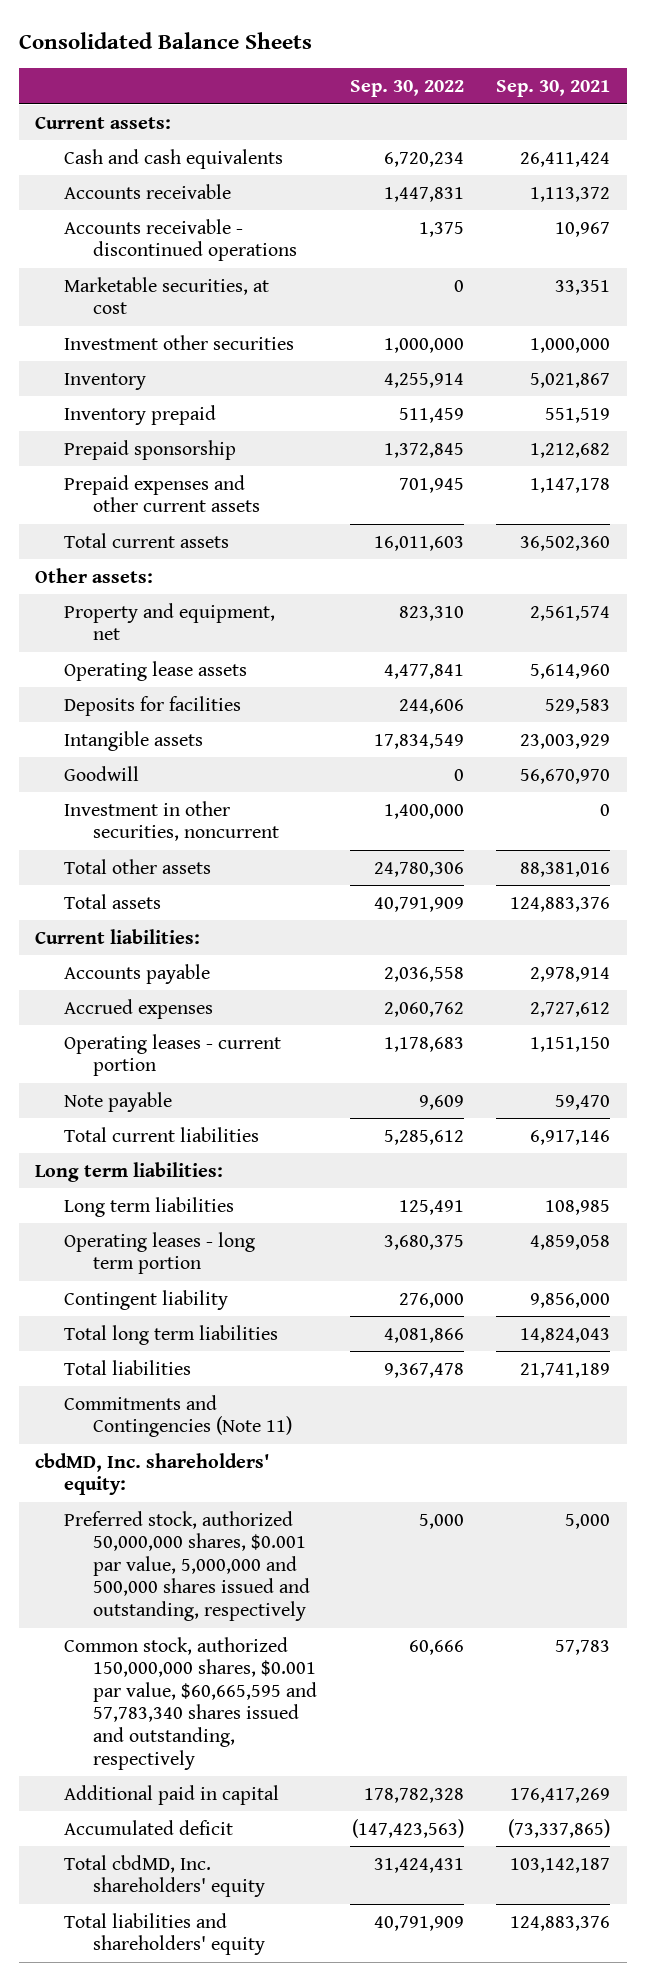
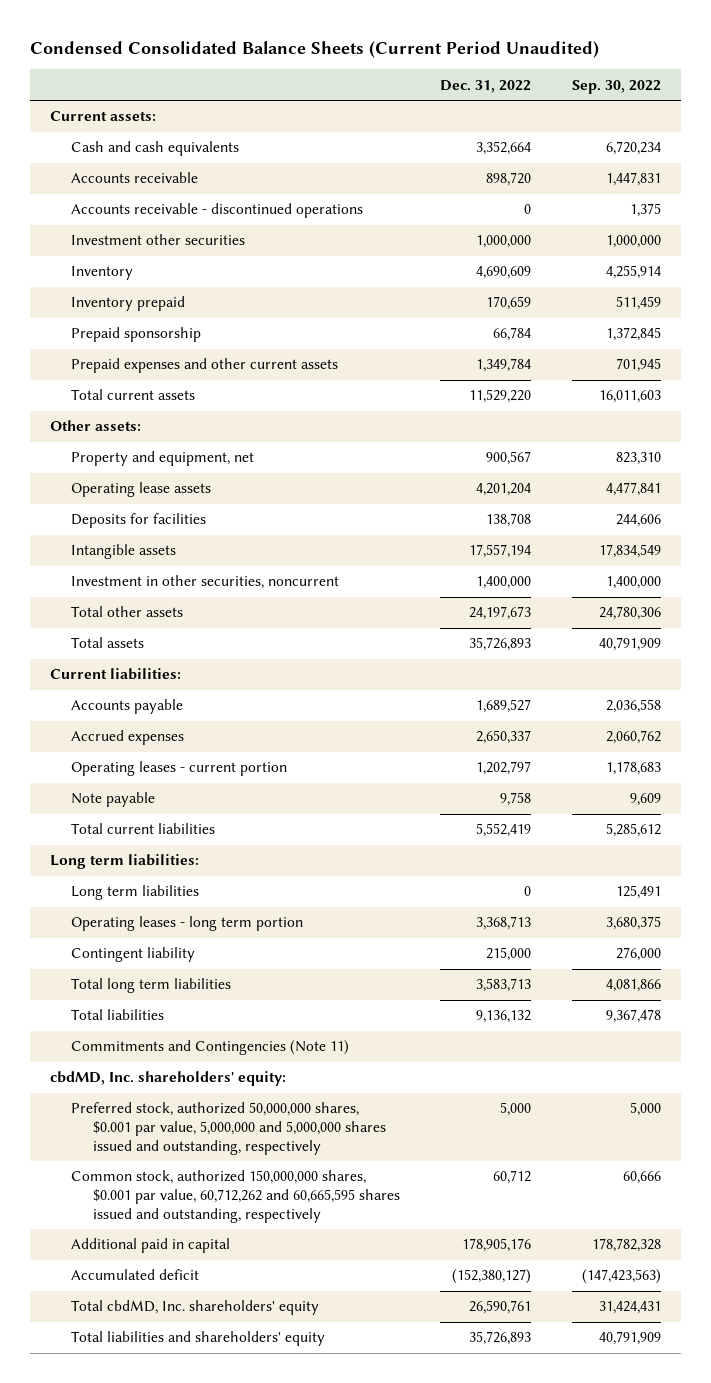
- Consolidated Balance Sheets
+ Condensed Consolidated Balance Sheets (Current Period Unaudited)
- | Sep. 30, 2022 | Sep. 30, 2021
+ | Dec. 31, 2022 | Sep. 30, 2022
- Marketable securities, at cost | 0 | 33,351
- Goodwill | 0 | 56,670,970
- Preferred stock, authorized 50,000,000 shares, $0.001 par value, 5,000,000 and 500,000 shares issued and outstanding, respectively | 5,000 | 5,000
- Common stock, authorized 150,000,000 shares, $0.001 par value, $60,665,595 and 57,783,340 shares issued and outstanding, respectively | 60,666 | 57,783
+ Preferred stock, authorized 50,000,000 shares, $0.001 par value, 5,000,000 and 5,000,000 shares issued and outstanding, respectively | 5,000 | 5,000
+ Common stock, authorized 150,000,000 shares, $0.001 par value, 60,712,262 and 60,665,595 shares issued and outstanding, respectively | 60,712 | 60,666

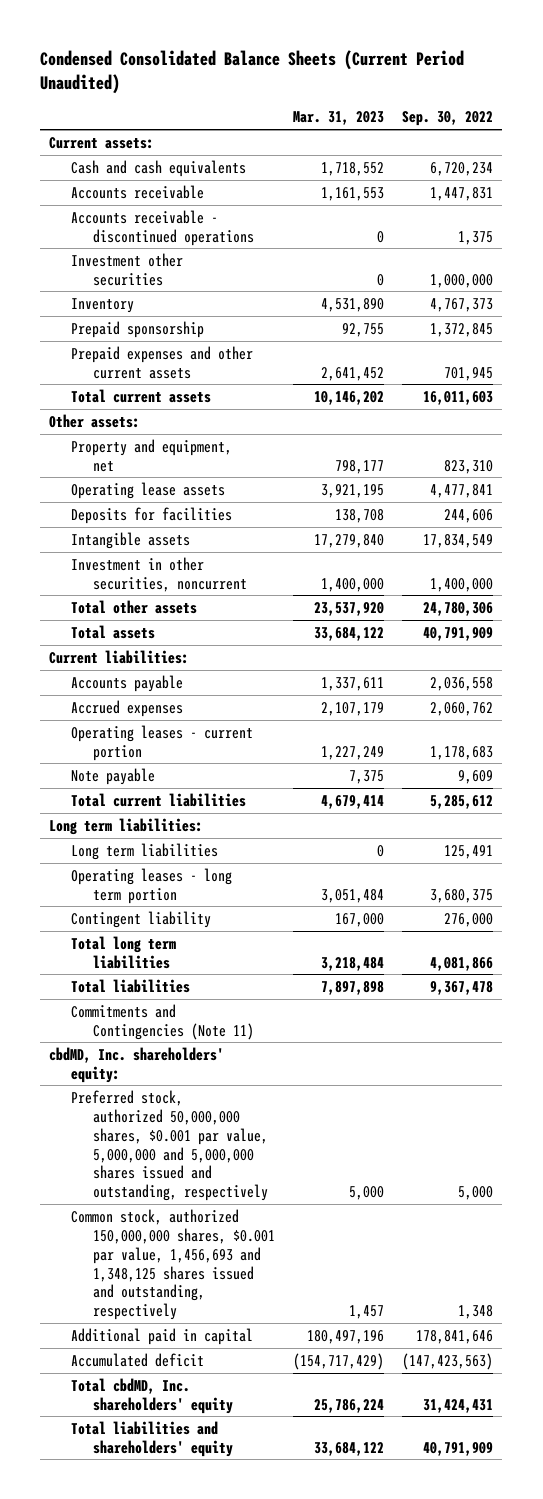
- | Dec. 31, 2022 | Sep. 30, 2022
+ | Mar. 31, 2023 | Sep. 30, 2022
- Inventory | 4,690,609 | 4,255,914
- Inventory prepaid | 170,659 | 511,459
+ Inventory | 4,531,890 | 4,767,373
- Common stock, authorized 150,000,000 shares, $0.001 par value, 60,712,262 and 60,665,595 shares issued and outstanding, respectively | 60,712 | 60,666
- Additional paid in capital | 178,905,176 | 178,782,328
+ Common stock, authorized 150,000,000 shares, $0.001 par value, 1,456,693 and 1,348,125 shares issued and outstanding, respectively | 1,457 | 1,348
+ Additional paid in capital | 180,497,196 | 178,841,646

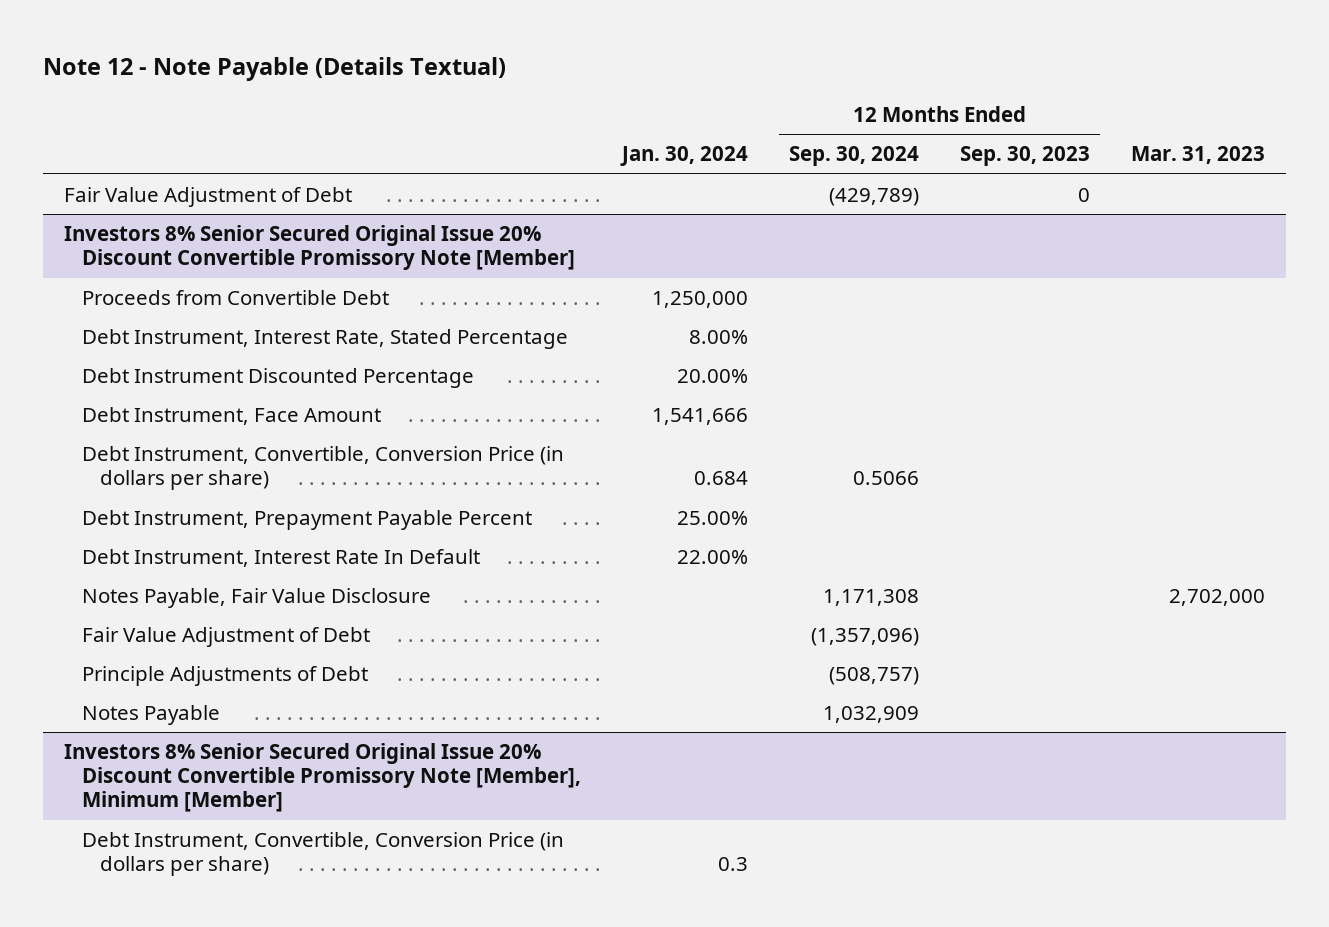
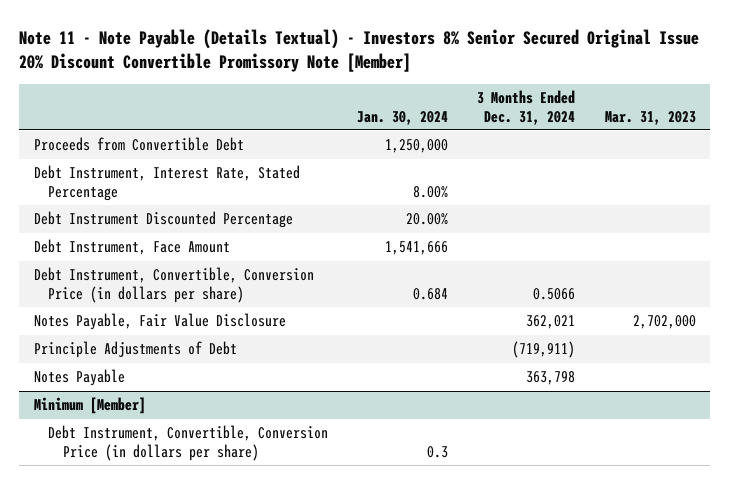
- Note 12 - Note Payable (Details Textual)
+ Note 11 - Note Payable (Details Textual) - Investors 8% Senior Secured Original Issue 20% Discount Convertible Promissory Note [Member]
- | Jan. 30, 2024 | 12 Months Ended Sep. 30, 2024 | 12 Months Ended Sep. 30, 2023 | Mar. 31, 2023
+ | Jan. 30, 2024 | 3 Months Ended Dec. 31, 2024 | Mar. 31, 2023
- Fair Value Adjustment of Debt | | (429,789) | 0 |
- Investors 8% Senior Secured Original Issue 20% Discount Convertible Promissory Note [Member]
- Debt Instrument, Prepayment Payable Percent | 25.00% | | |
- Debt Instrument, Interest Rate In Default | 22.00% | | |
- Fair Value Adjustment of Debt | | (1,357,096) | |
- Investors 8% Senior Secured Original Issue 20% Discount Convertible Promissory Note [Member], Minimum [Member]
+ Minimum [Member]

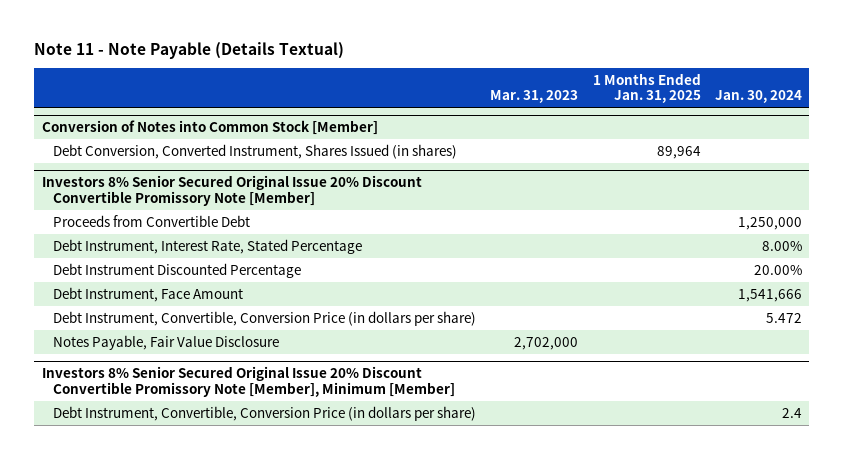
- Note 11 - Note Payable (Details Textual) - Investors 8% Senior Secured Original Issue 20% Discount Convertible Promissory Note [Member]
+ Note 11 - Note Payable (Details Textual)
- | Jan. 30, 2024 | 3 Months Ended Dec. 31, 2024 | Mar. 31, 2023
+ | Mar. 31, 2023 | 1 Months Ended Jan. 31, 2025 | Jan. 30, 2024
+ Conversion of Notes into Common Stock [Member]
+ Debt Conversion, Converted Instrument, Shares Issued (in shares) | | 89,964 |
+ Investors 8% Senior Secured Original Issue 20% Discount Convertible Promissory Note [Member]
- Debt Instrument, Convertible, Conversion Price (in dollars per share) | 0.684 | 0.5066 |
+ Debt Instrument, Convertible, Conversion Price (in dollars per share) | | | 5.472
- Principle Adjustments of Debt | | (719,911) |
- Notes Payable | | 363,798 |
- Minimum [Member]
- Debt Instrument, Convertible, Conversion Price (in dollars per share) | 0.3 | |
+ Investors 8% Senior Secured Original Issue 20% Discount Convertible Promissory Note [Member], Minimum [Member]
+ Debt Instrument, Convertible, Conversion Price (in dollars per share) | | | 2.4

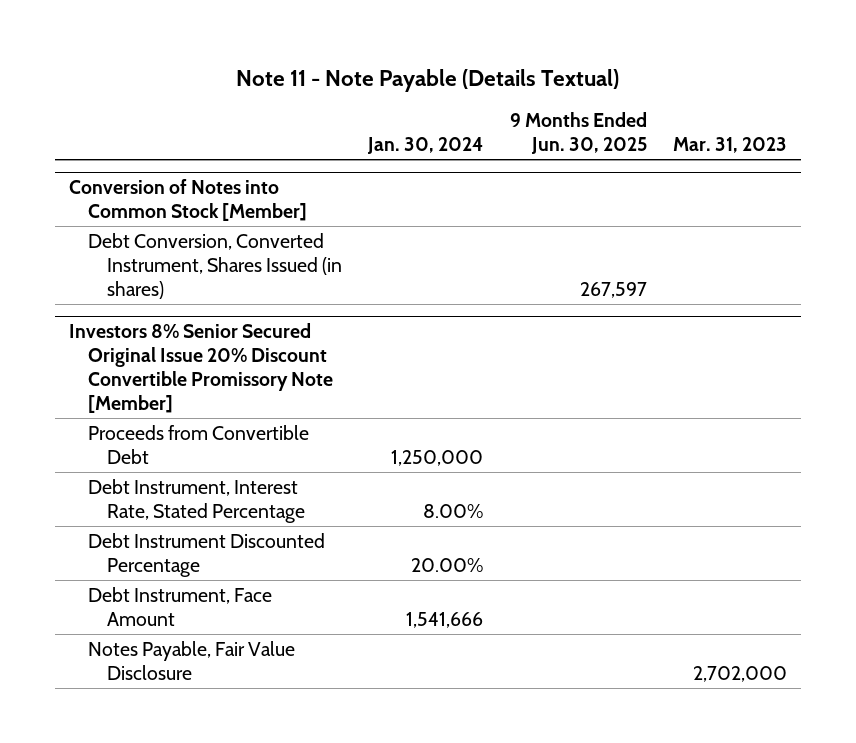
- | Mar. 31, 2023 | 1 Months Ended Jan. 31, 2025 | Jan. 30, 2024
+ | Jan. 30, 2024 | 9 Months Ended Jun. 30, 2025 | Mar. 31, 2023
@ Investors 8% Senior Secured Original Issue 20% Discount Convertible Promissory Note [Member]
- Debt Instrument, Convertible, Conversion Price (in dollars per share) | | | 5.472
- Investors 8% Senior Secured Original Issue 20% Discount Convertible Promissory Note [Member], Minimum [Member]
- Debt Instrument, Convertible, Conversion Price (in dollars per share) | | | 2.4

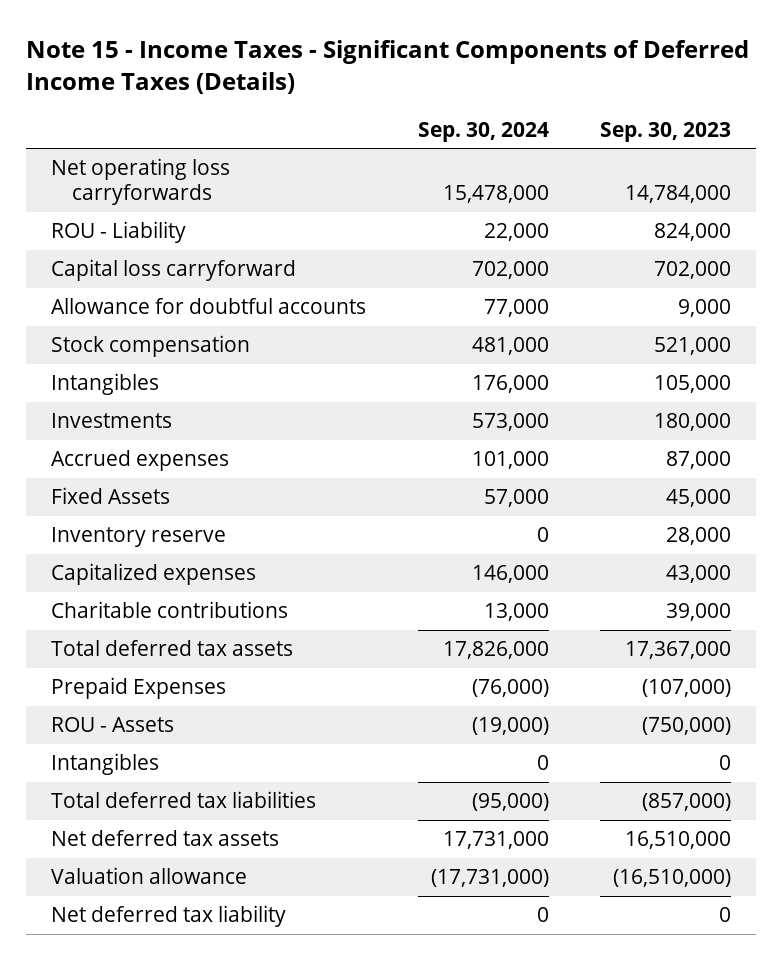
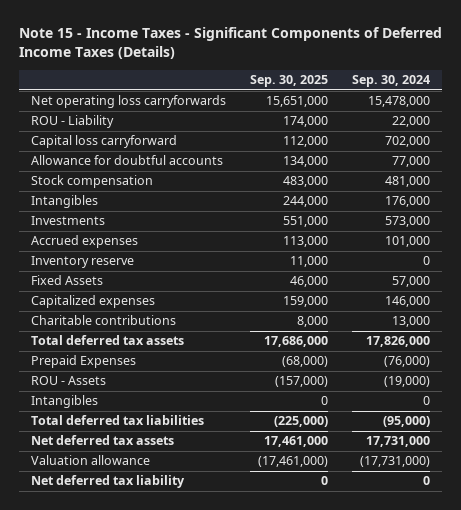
- | Sep. 30, 2024 | Sep. 30, 2023
+ | Sep. 30, 2025 | Sep. 30, 2024
moved down: Fixed Assets | 46,000 | 57,000

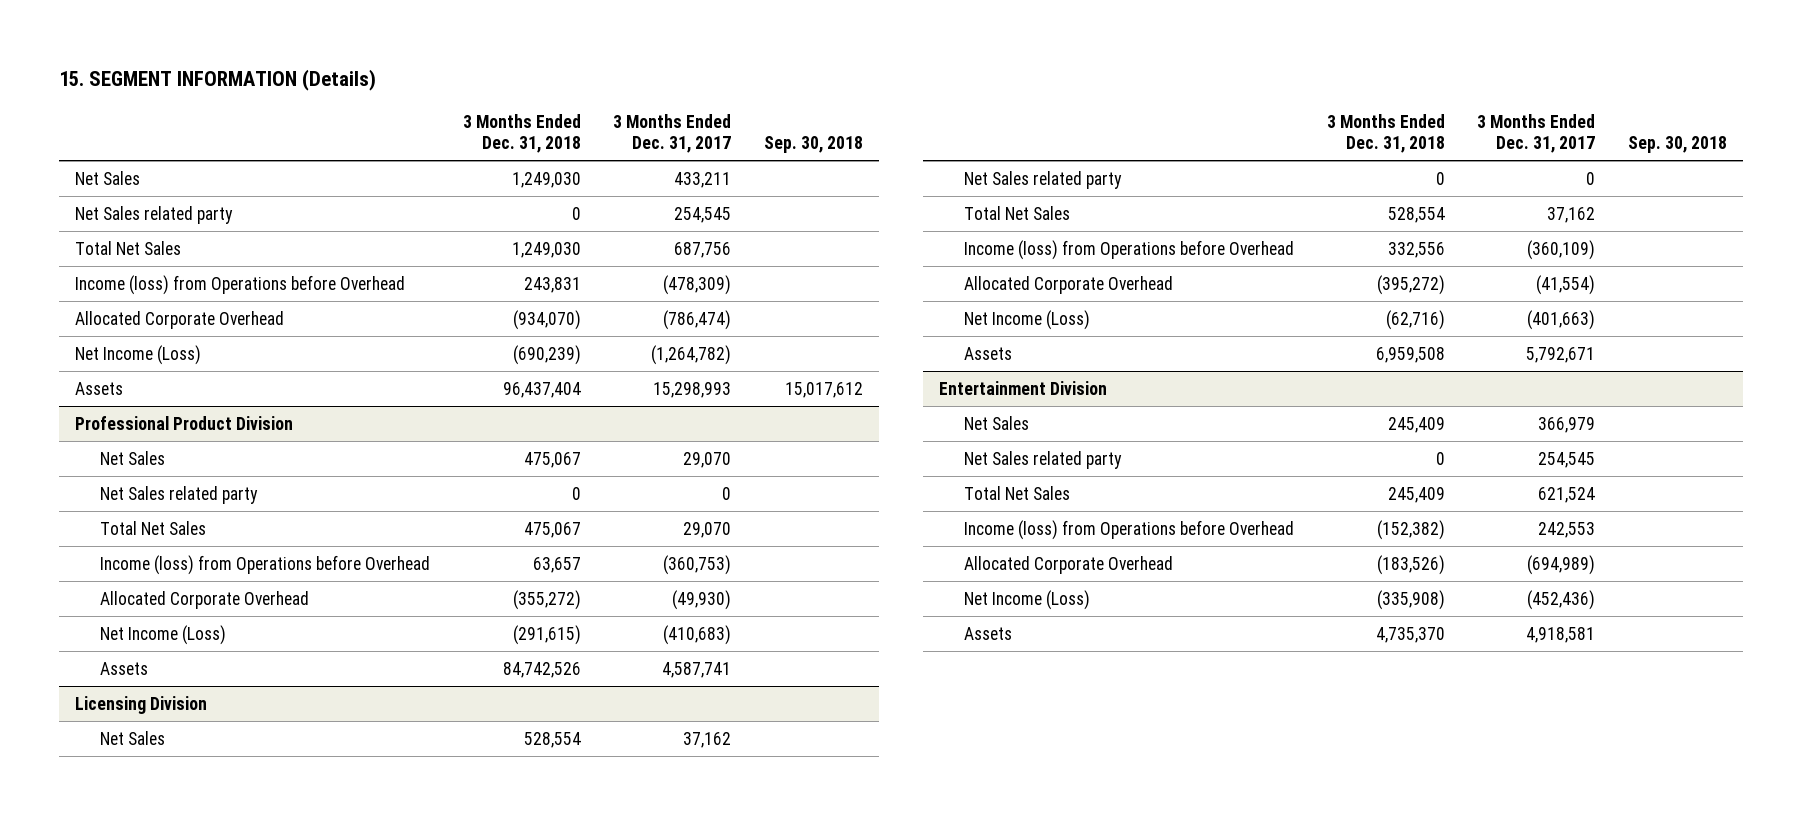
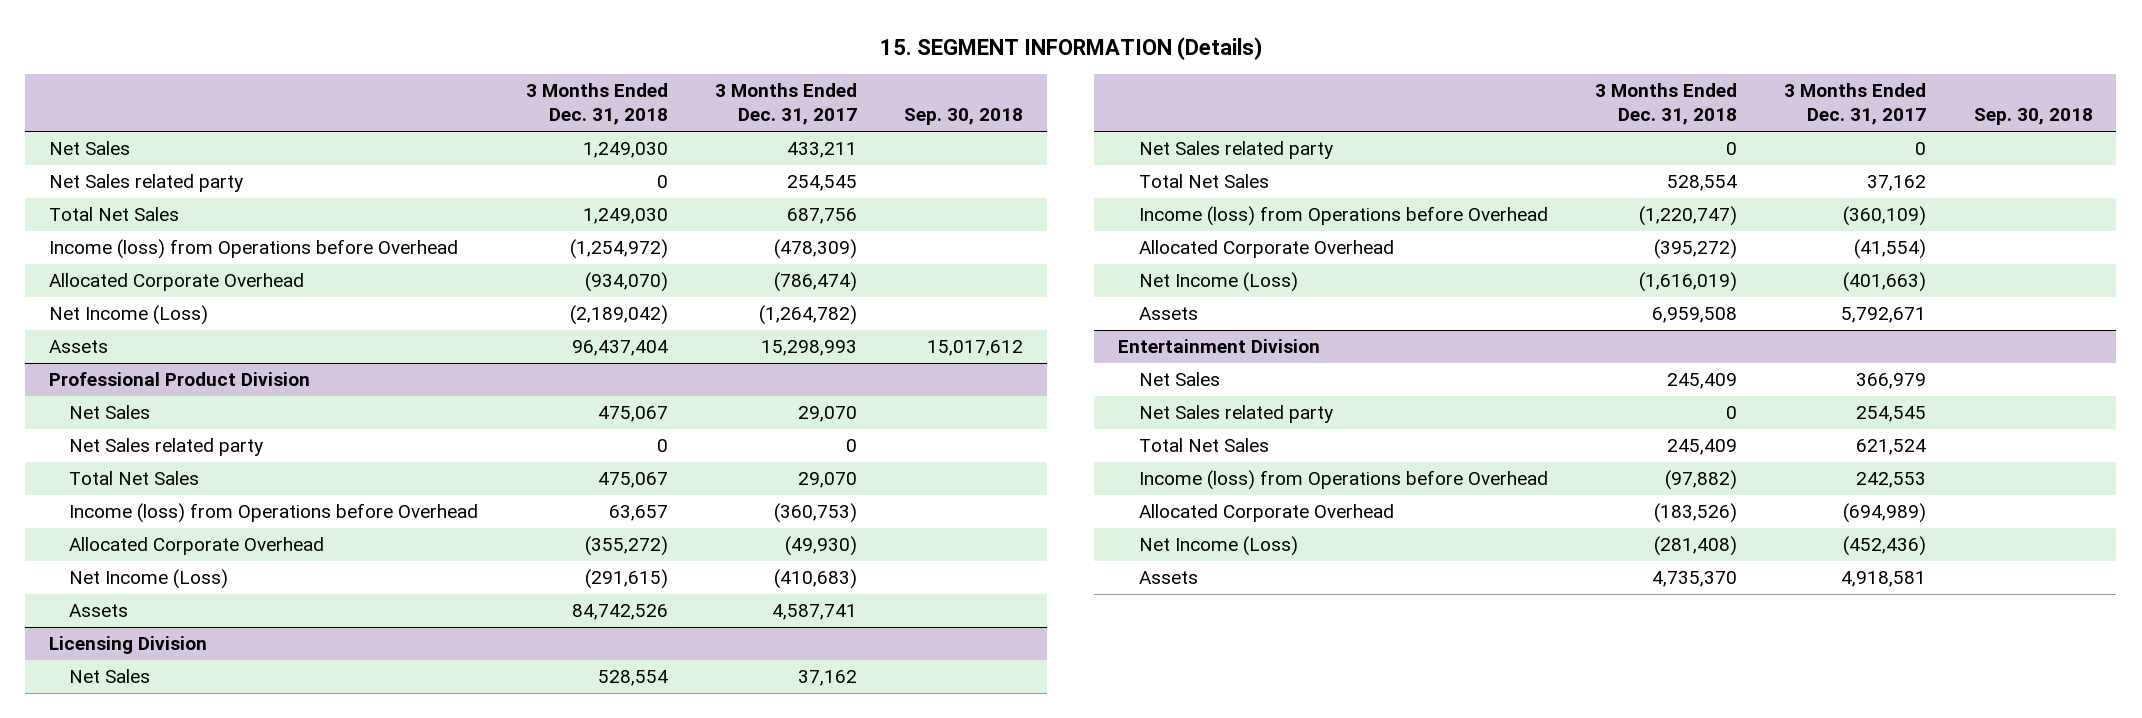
- Income (loss) from Operations before Overhead | 243,831 | (478,309) |
+ Income (loss) from Operations before Overhead | (1,254,972) | (478,309) |
- Net Income (Loss) | (690,239) | (1,264,782) |
+ Net Income (Loss) | (2,189,042) | (1,264,782) |
@ Licensing Division
- Income (loss) from Operations before Overhead | 332,556 | (360,109) |
+ Income (loss) from Operations before Overhead | (1,220,747) | (360,109) |
- Net Income (Loss) | (62,716) | (401,663) |
+ Net Income (Loss) | (1,616,019) | (401,663) |
@ Entertainment Division
- Income (loss) from Operations before Overhead | (152,382) | 242,553 |
+ Income (loss) from Operations before Overhead | (97,882) | 242,553 |
- Net Income (Loss) | (335,908) | (452,436) |
+ Net Income (Loss) | (281,408) | (452,436) |

